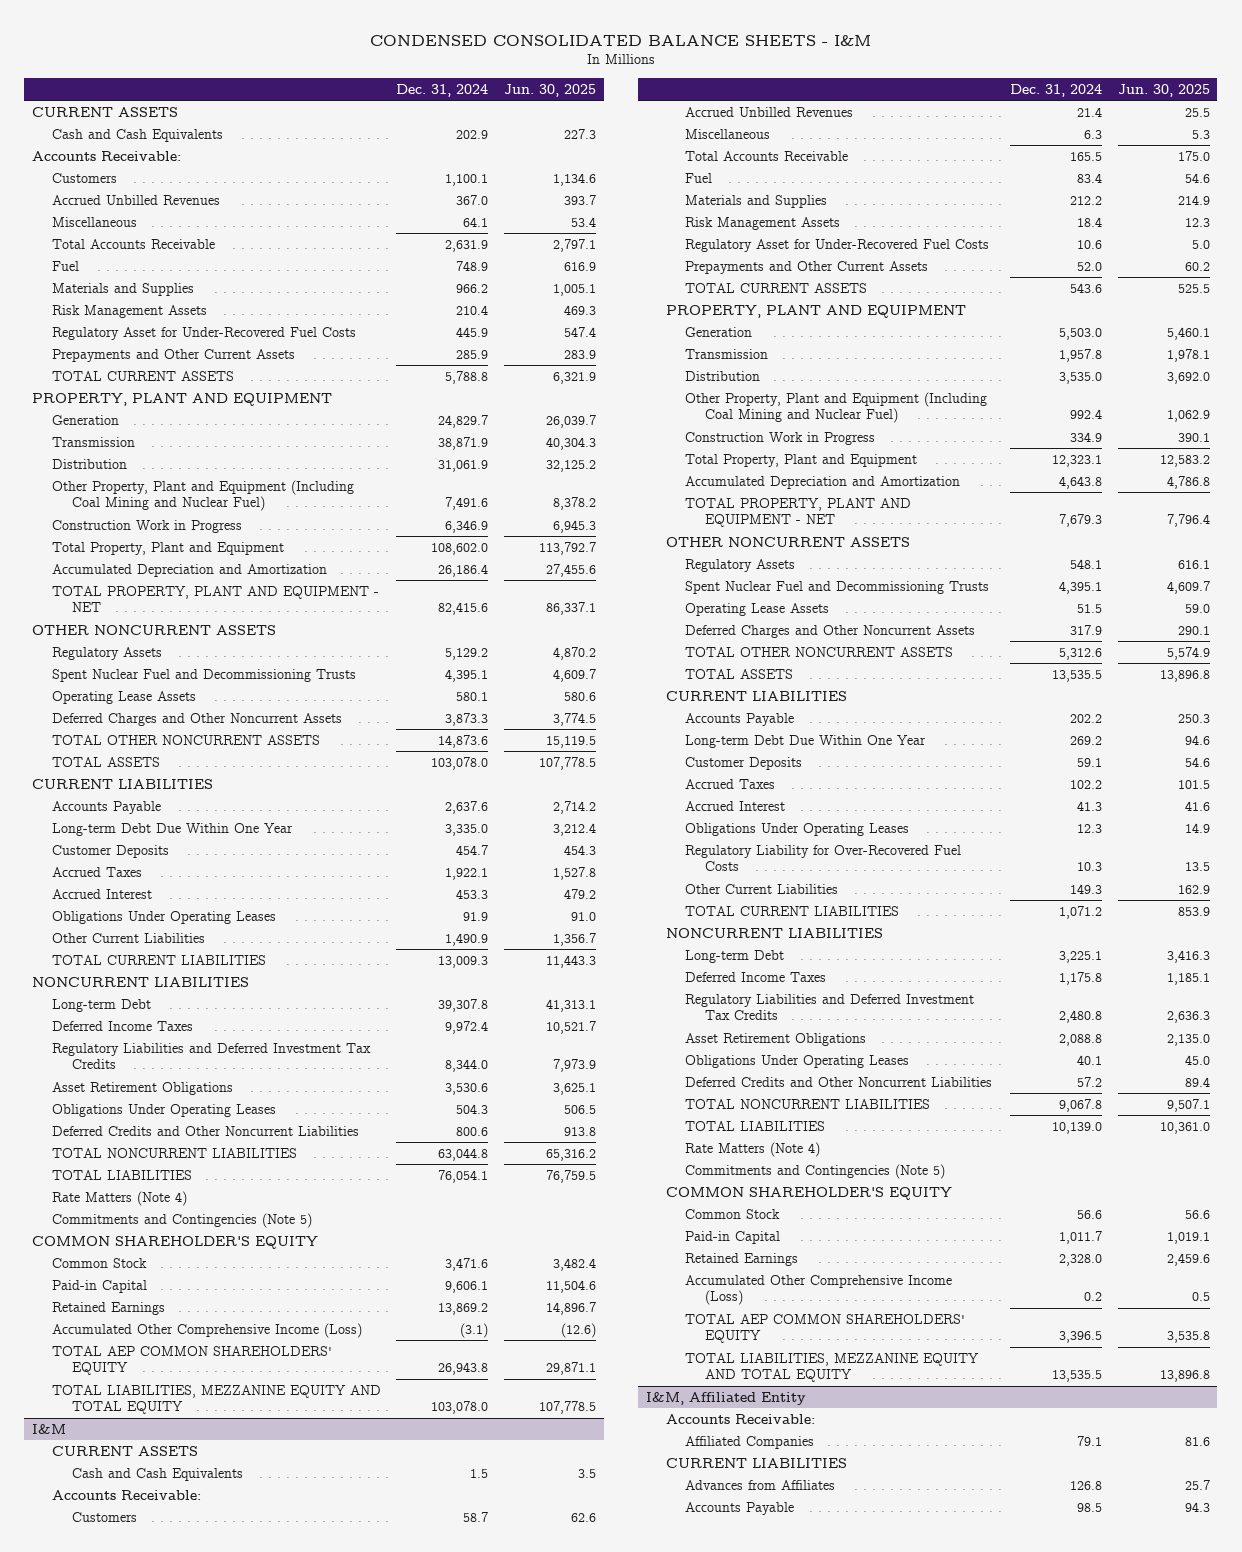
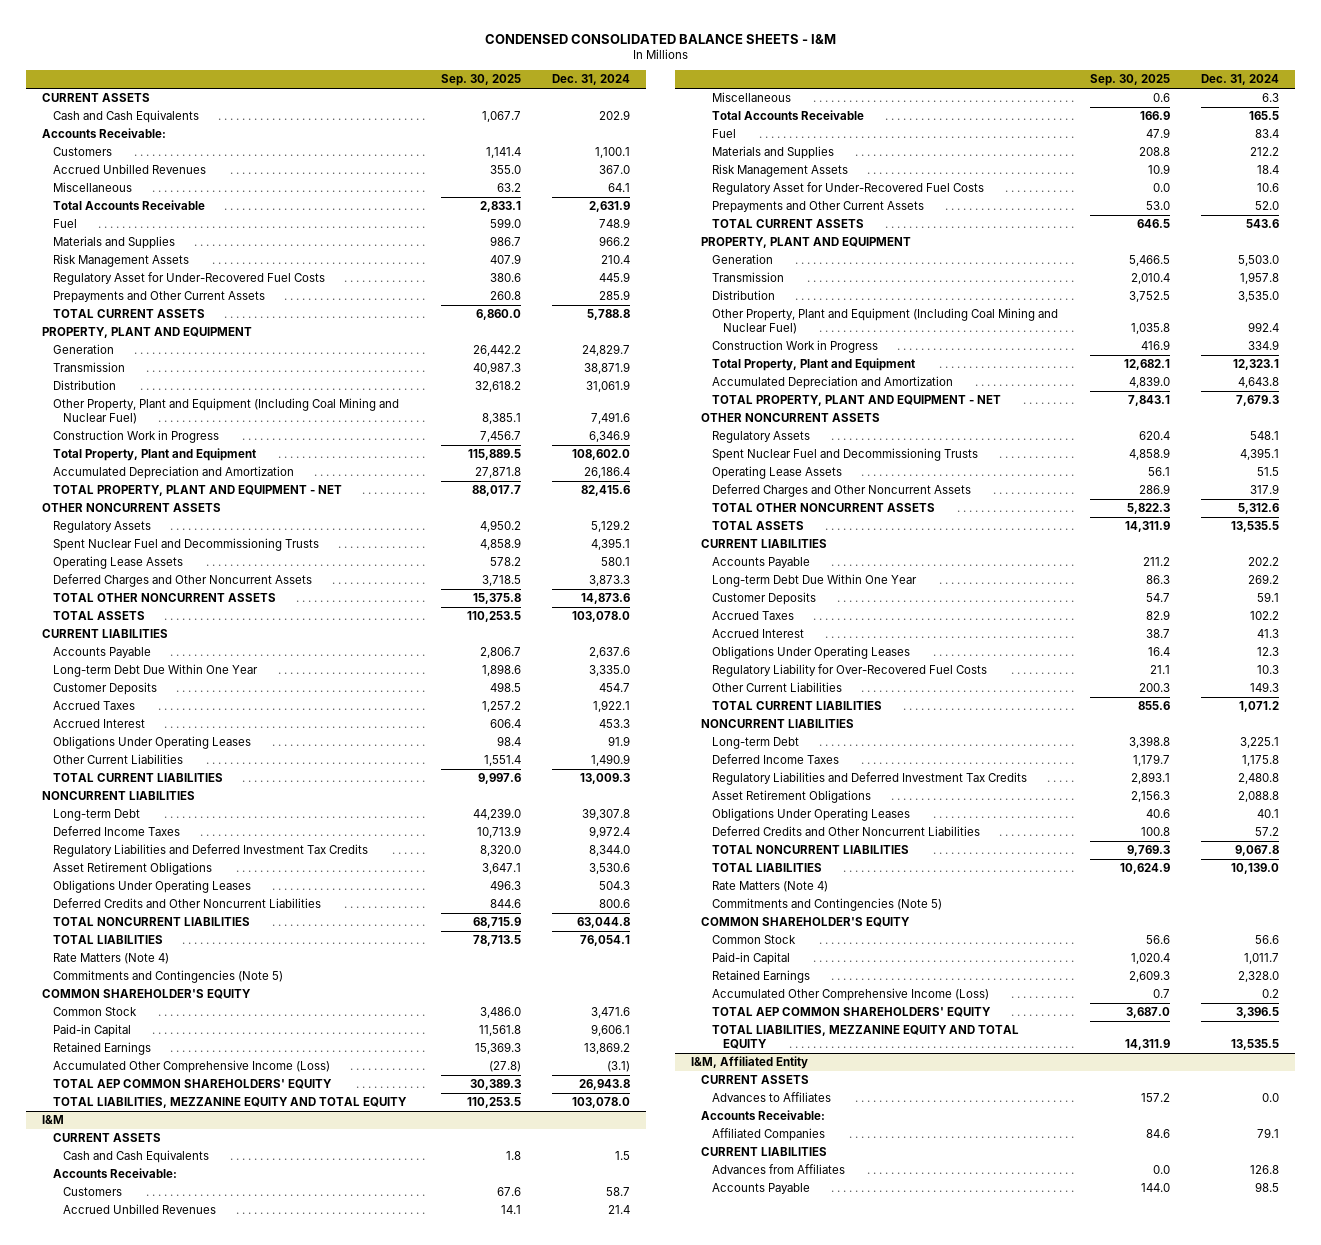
- | Dec. 31, 2024 | Jun. 30, 2025
+ | Sep. 30, 2025 | Dec. 31, 2024
@ I&M, Affiliated Entity
+ CURRENT ASSETS
+ Advances to Affiliates | 157.2 | 0.0

